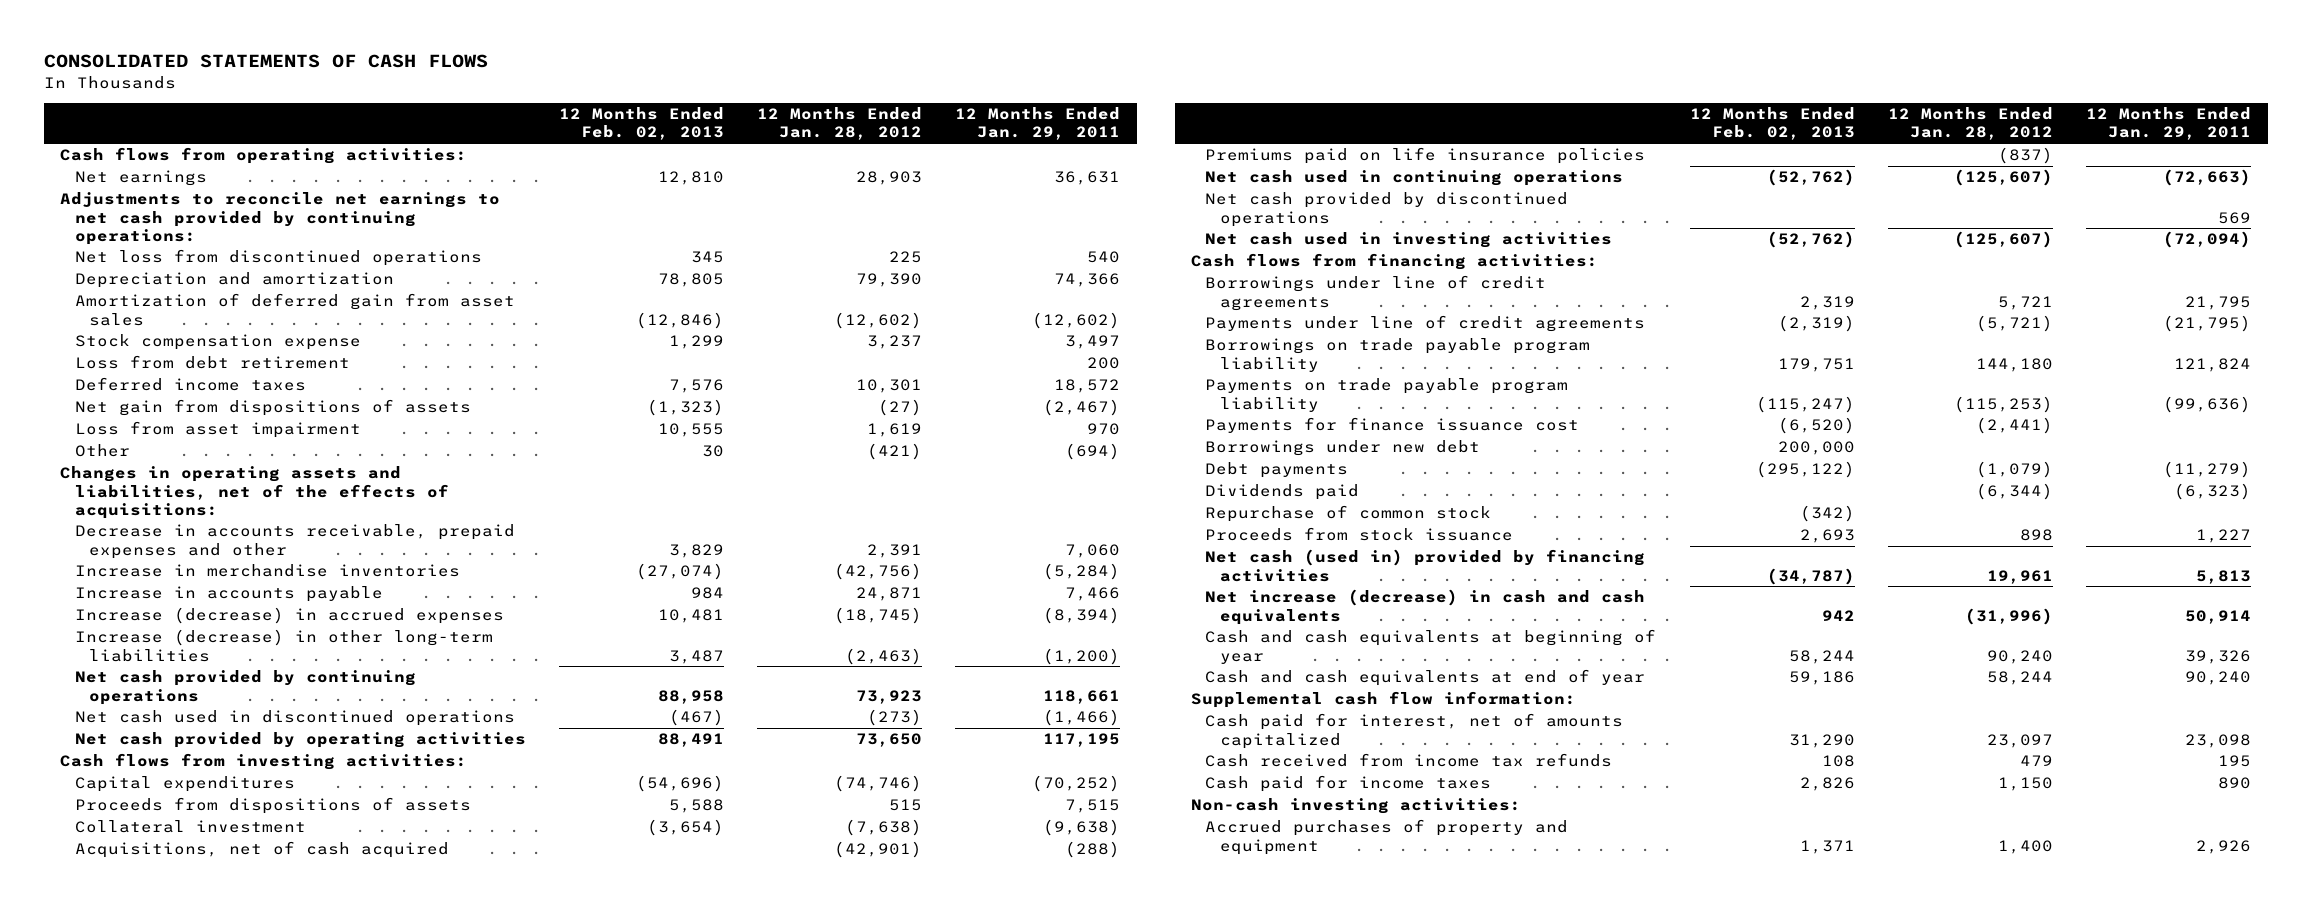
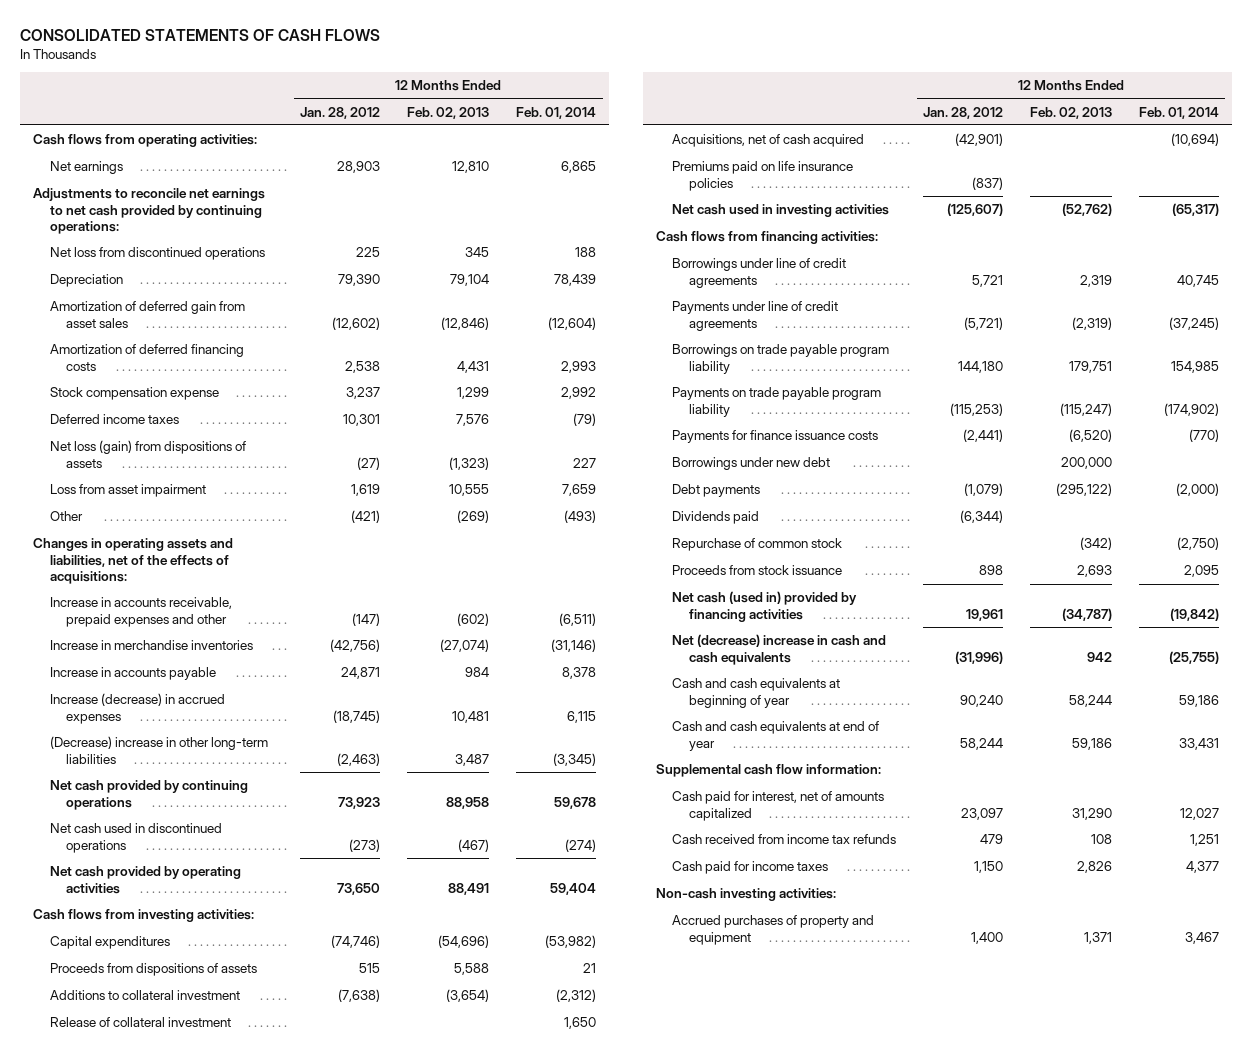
- | 12 Months Ended Feb. 02, 2013 | 12 Months Ended Jan. 28, 2012 | 12 Months Ended Jan. 29, 2011
+ | 12 Months Ended Jan. 28, 2012 | 12 Months Ended Feb. 02, 2013 | 12 Months Ended Feb. 01, 2014
- Depreciation and amortization | 78,805 | 79,390 | 74,366
+ Depreciation | 79,390 | 79,104 | 78,439
+ Amortization of deferred financing costs | 2,538 | 4,431 | 2,993
- Loss from debt retirement | | | 200
- Net gain from dispositions of assets | (1,323) | (27) | (2,467)
+ Net loss (gain) from dispositions of assets | (27) | (1,323) | 227
- Other | 30 | (421) | (694)
+ Other | (421) | (269) | (493)
- Decrease in accounts receivable, prepaid expenses and other | 3,829 | 2,391 | 7,060
+ Increase in accounts receivable, prepaid expenses and other | (147) | (602) | (6,511)
- Increase (decrease) in other long-term liabilities | 3,487 | (2,463) | (1,200)
+ (Decrease) increase in other long-term liabilities | (2,463) | 3,487 | (3,345)
- Collateral investment | (3,654) | (7,638) | (9,638)
+ Additions to collateral investment | (7,638) | (3,654) | (2,312)
+ Release of collateral investment | | | 1,650
- Net cash used in continuing operations | (52,762) | (125,607) | (72,663)
- Net cash provided by discontinued operations | | | 569
- Payments for finance issuance cost | (6,520) | (2,441) |
+ Payments for finance issuance costs | (2,441) | (6,520) | (770)
- Net increase (decrease) in cash and cash equivalents | 942 | (31,996) | 50,914
+ Net (decrease) increase in cash and cash equivalents | (31,996) | 942 | (25,755)

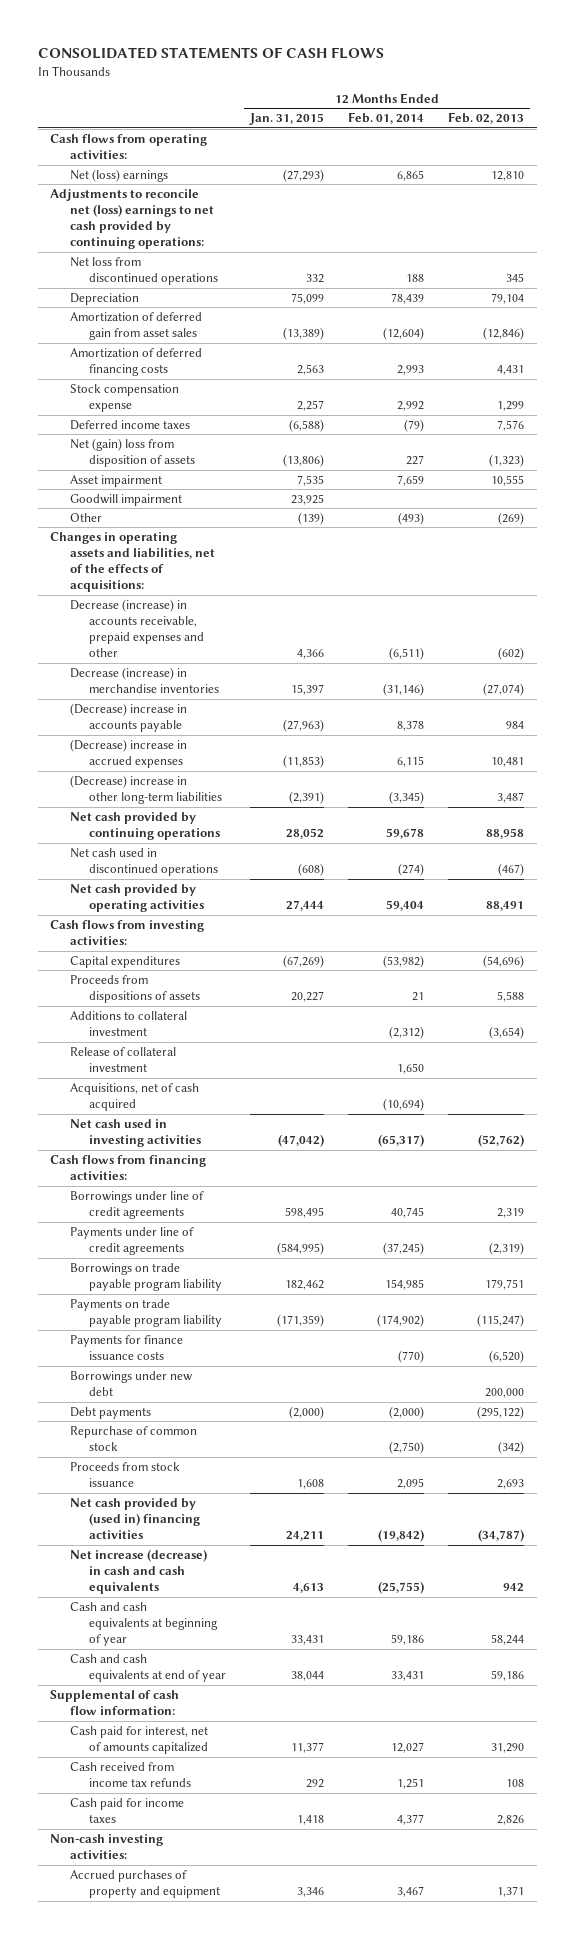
- | 12 Months Ended Jan. 28, 2012 | 12 Months Ended Feb. 02, 2013 | 12 Months Ended Feb. 01, 2014
+ | 12 Months Ended Jan. 31, 2015 | 12 Months Ended Feb. 01, 2014 | 12 Months Ended Feb. 02, 2013
- Net earnings | 28,903 | 12,810 | 6,865
- Adjustments to reconcile net earnings to net cash provided by continuing operations:
+ Net (loss) earnings | (27,293) | 6,865 | 12,810
+ Adjustments to reconcile net (loss) earnings to net cash provided by continuing operations:
- Net loss (gain) from dispositions of assets | (27) | (1,323) | 227
- Loss from asset impairment | 1,619 | 10,555 | 7,659
+ Net (gain) loss from disposition of assets | (13,806) | 227 | (1,323)
+ Asset impairment | 7,535 | 7,659 | 10,555
+ Goodwill impairment | 23,925 | |
- Increase in accounts receivable, prepaid expenses and other | (147) | (602) | (6,511)
- Increase in merchandise inventories | (42,756) | (27,074) | (31,146)
- Increase in accounts payable | 24,871 | 984 | 8,378
- Increase (decrease) in accrued expenses | (18,745) | 10,481 | 6,115
+ Decrease (increase) in accounts receivable, prepaid expenses and other | 4,366 | (6,511) | (602)
+ Decrease (increase) in merchandise inventories | 15,397 | (31,146) | (27,074)
+ (Decrease) increase in accounts payable | (27,963) | 8,378 | 984
+ (Decrease) increase in accrued expenses | (11,853) | 6,115 | 10,481
- Premiums paid on life insurance policies | (837) | |
- Dividends paid | (6,344) | |
- Net cash (used in) provided by financing activities | 19,961 | (34,787) | (19,842)
- Net (decrease) increase in cash and cash equivalents | (31,996) | 942 | (25,755)
+ Net cash provided by (used in) financing activities | 24,211 | (19,842) | (34,787)
+ Net increase (decrease) in cash and cash equivalents | 4,613 | (25,755) | 942
- Supplemental cash flow information:
+ Supplemental of cash flow information:

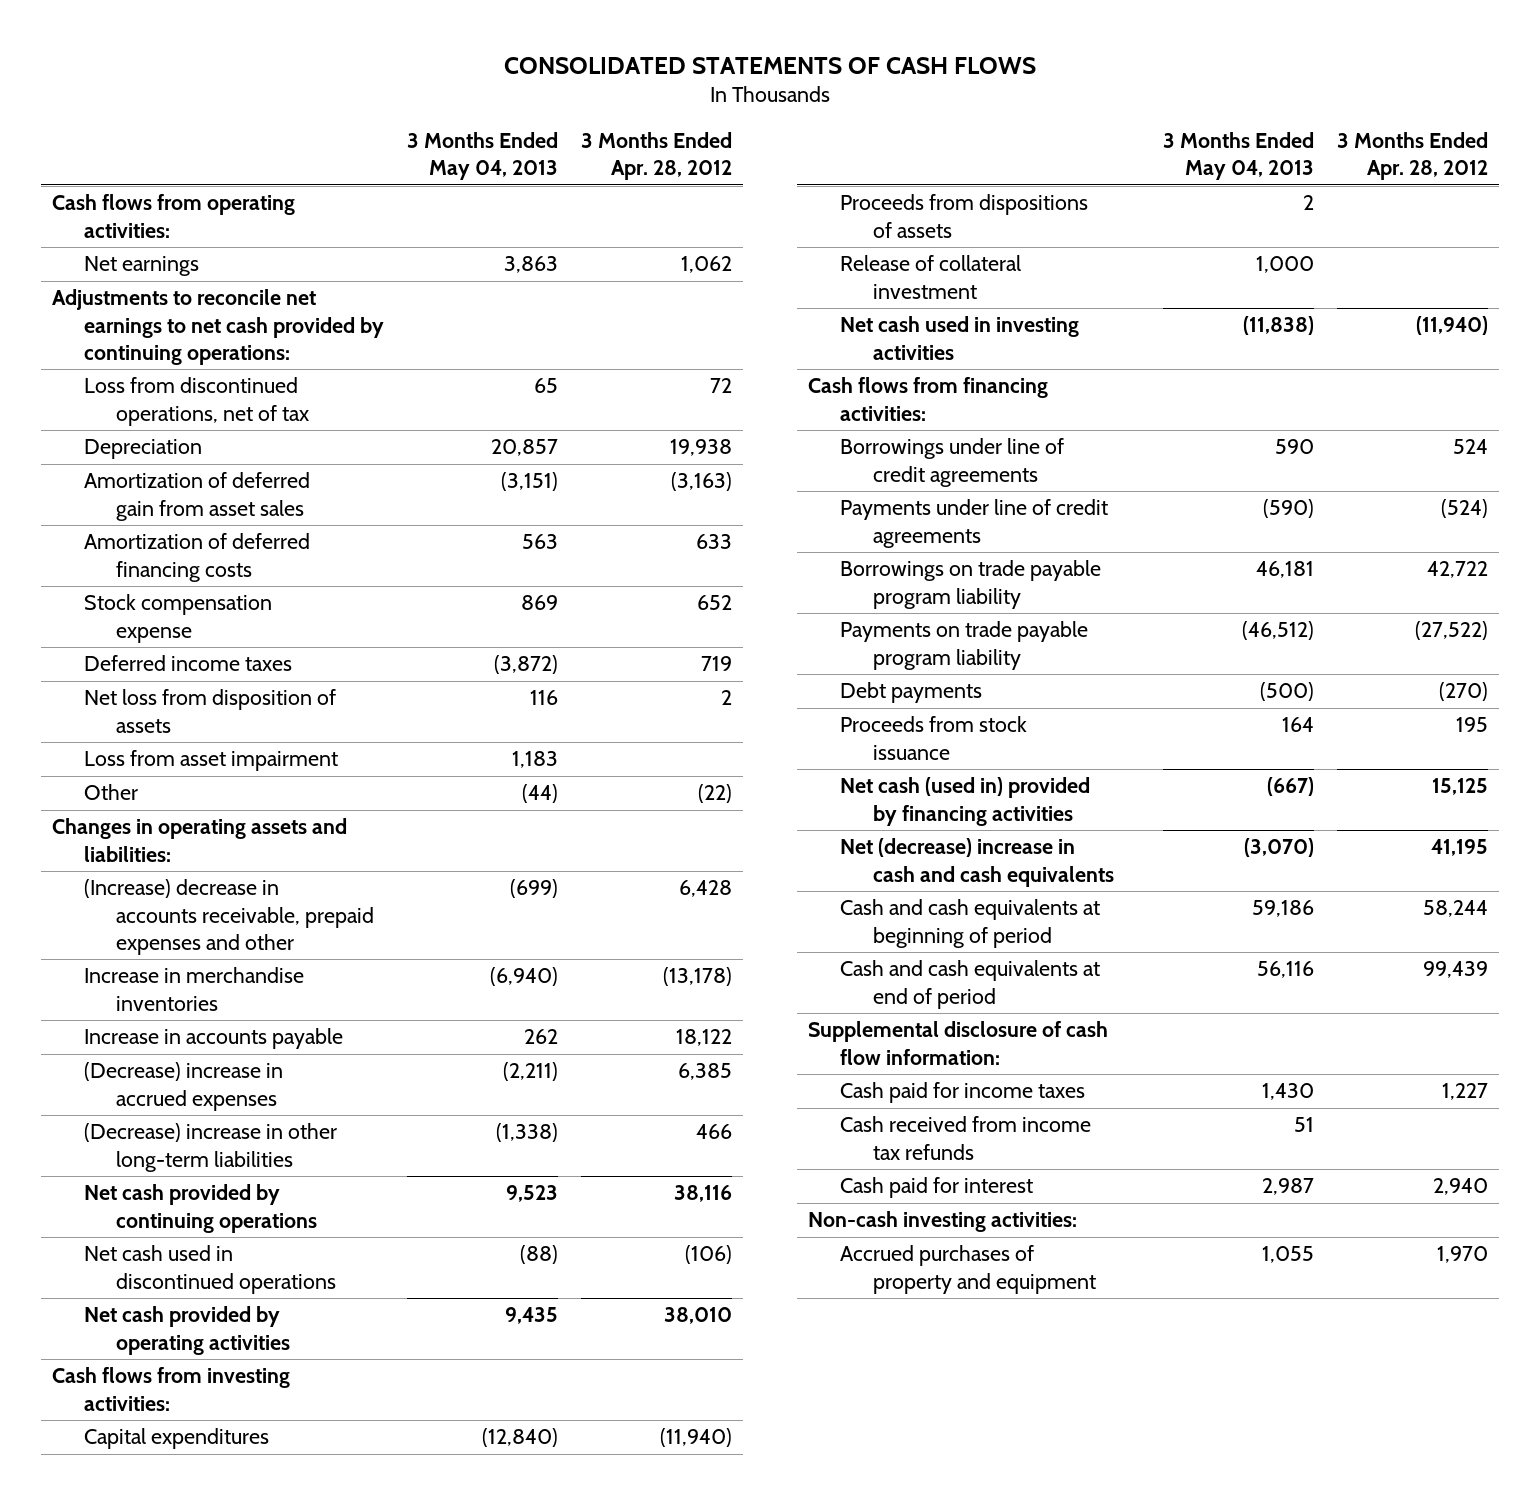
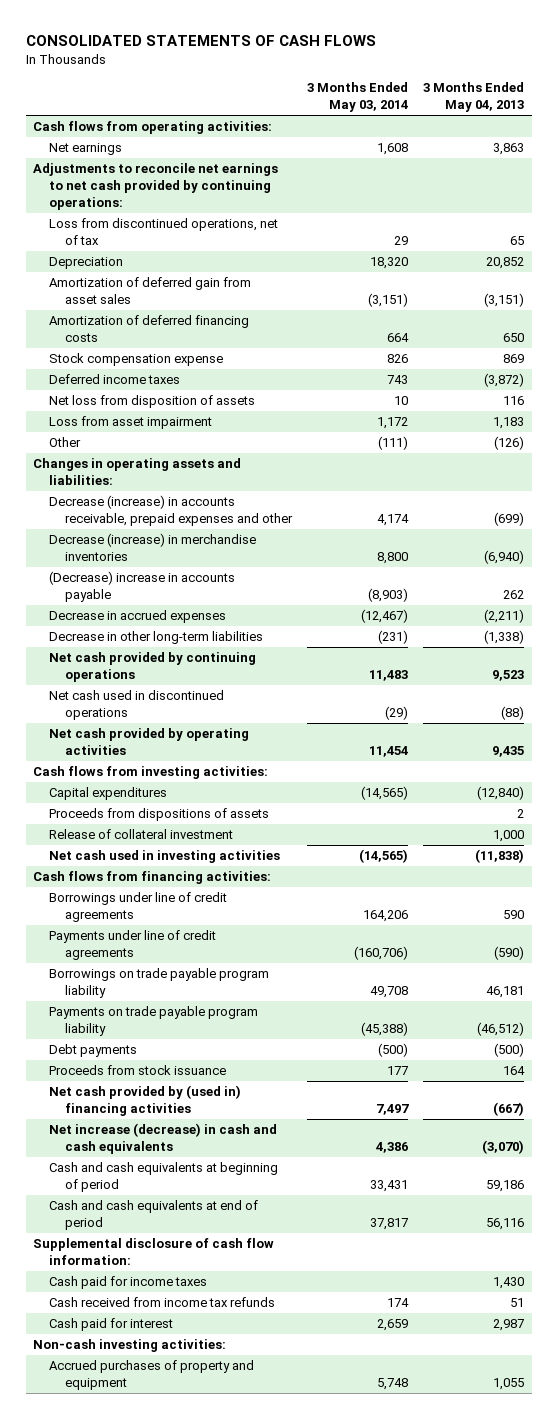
- | 3 Months Ended May 04, 2013 | 3 Months Ended Apr. 28, 2012
+ | 3 Months Ended May 03, 2014 | 3 Months Ended May 04, 2013
- Depreciation | 20,857 | 19,938
+ Depreciation | 18,320 | 20,852
- Amortization of deferred financing costs | 563 | 633
+ Amortization of deferred financing costs | 664 | 650
- Other | (44) | (22)
+ Other | (111) | (126)
- (Increase) decrease in accounts receivable, prepaid expenses and other | (699) | 6,428
- Increase in merchandise inventories | (6,940) | (13,178)
- Increase in accounts payable | 262 | 18,122
- (Decrease) increase in accrued expenses | (2,211) | 6,385
- (Decrease) increase in other long-term liabilities | (1,338) | 466
+ Decrease (increase) in accounts receivable, prepaid expenses and other | 4,174 | (699)
+ Decrease (increase) in merchandise inventories | 8,800 | (6,940)
+ (Decrease) increase in accounts payable | (8,903) | 262
+ Decrease in accrued expenses | (12,467) | (2,211)
+ Decrease in other long-term liabilities | (231) | (1,338)
- Net cash (used in) provided by financing activities | (667) | 15,125
- Net (decrease) increase in cash and cash equivalents | (3,070) | 41,195
+ Net cash provided by (used in) financing activities | 7,497 | (667)
+ Net increase (decrease) in cash and cash equivalents | 4,386 | (3,070)

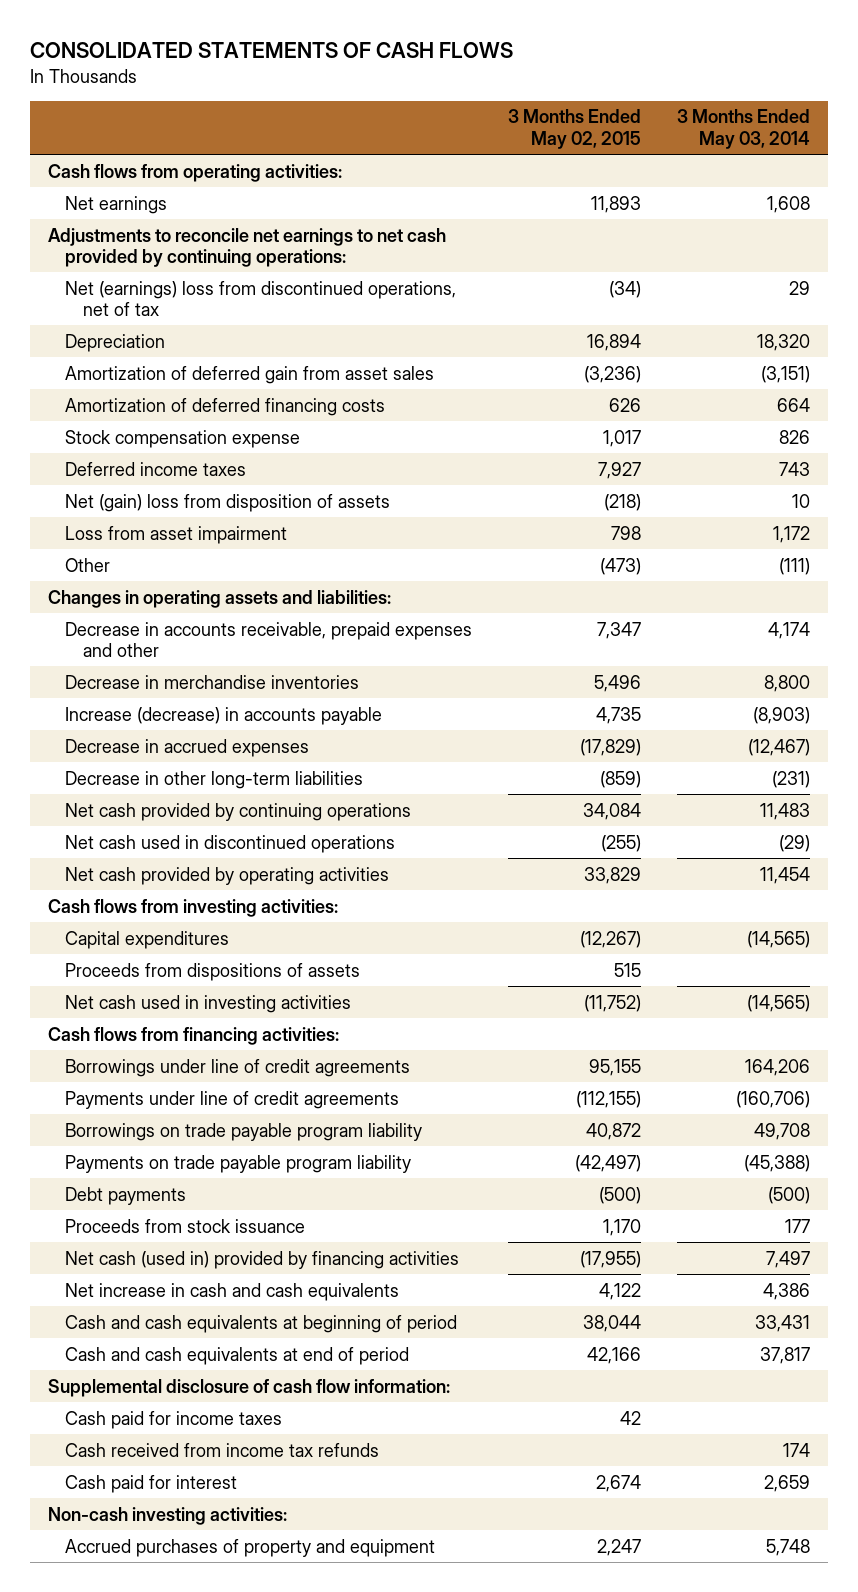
- | 3 Months Ended May 03, 2014 | 3 Months Ended May 04, 2013
+ | 3 Months Ended May 02, 2015 | 3 Months Ended May 03, 2014
- Loss from discontinued operations, net of tax | 29 | 65
+ Net (earnings) loss from discontinued operations, net of tax | (34) | 29
- Net loss from disposition of assets | 10 | 116
+ Net (gain) loss from disposition of assets | (218) | 10
- Decrease (increase) in accounts receivable, prepaid expenses and other | 4,174 | (699)
- Decrease (increase) in merchandise inventories | 8,800 | (6,940)
- (Decrease) increase in accounts payable | (8,903) | 262
+ Decrease in accounts receivable, prepaid expenses and other | 7,347 | 4,174
+ Decrease in merchandise inventories | 5,496 | 8,800
+ Increase (decrease) in accounts payable | 4,735 | (8,903)
- Release of collateral investment | | 1,000
- Net cash provided by (used in) financing activities | 7,497 | (667)
- Net increase (decrease) in cash and cash equivalents | 4,386 | (3,070)
+ Net cash (used in) provided by financing activities | (17,955) | 7,497
+ Net increase in cash and cash equivalents | 4,122 | 4,386

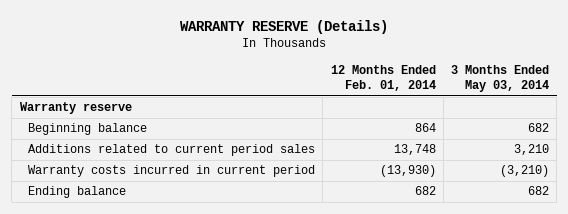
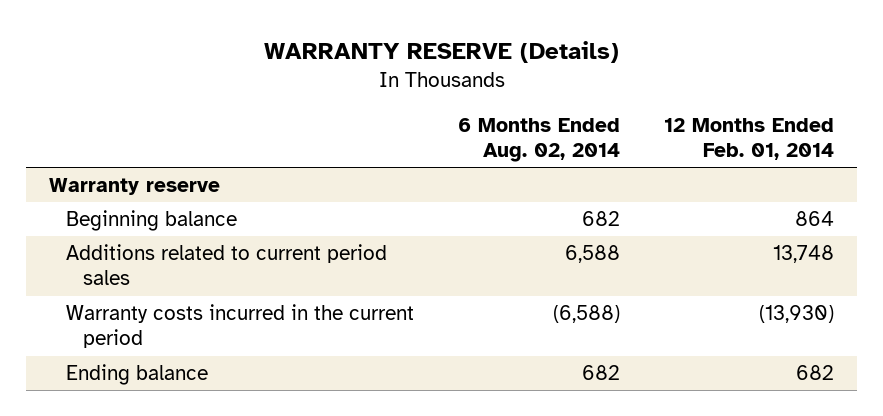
- | 12 Months Ended Feb. 01, 2014 | 3 Months Ended May 03, 2014
+ | 6 Months Ended Aug. 02, 2014 | 12 Months Ended Feb. 01, 2014
- Warranty costs incurred in current period | (13,930) | (3,210)
+ Warranty costs incurred in the current period | (6,588) | (13,930)

